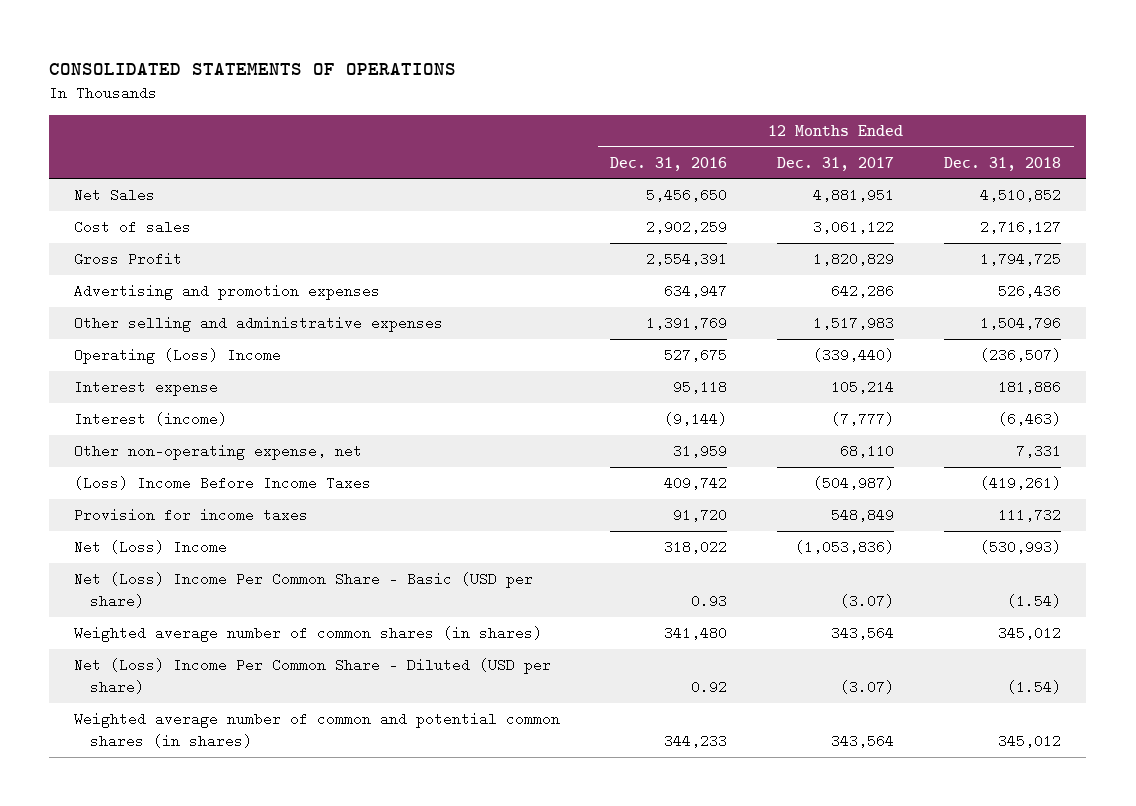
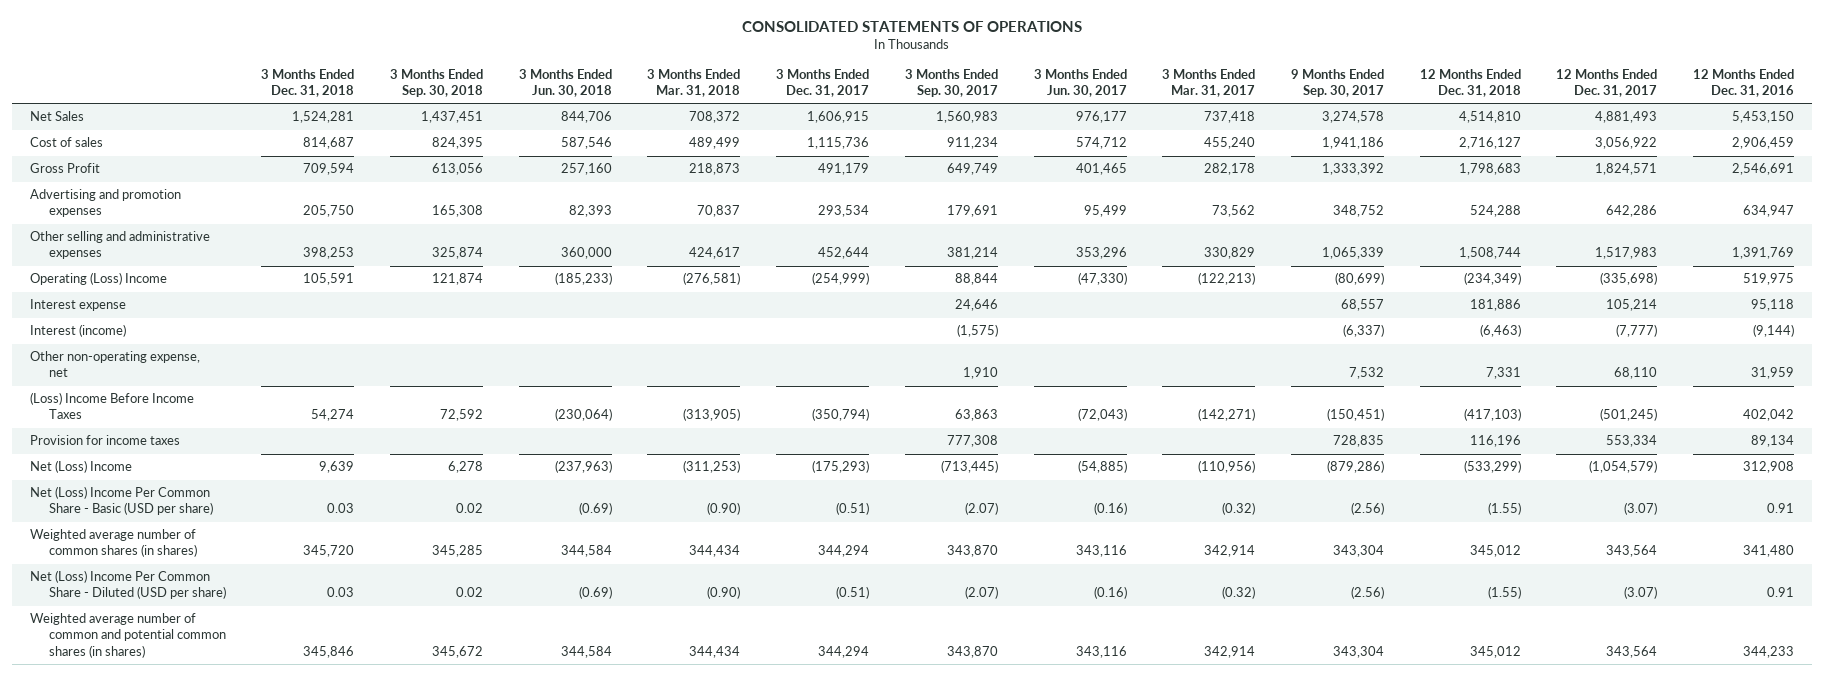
- | 12 Months Ended Dec. 31, 2016 | 12 Months Ended Dec. 31, 2017 | 12 Months Ended Dec. 31, 2018
+ | 3 Months Ended Dec. 31, 2018 | 3 Months Ended Sep. 30, 2018 | 3 Months Ended Jun. 30, 2018 | 3 Months Ended Mar. 31, 2018 | 3 Months Ended Dec. 31, 2017 | 3 Months Ended Sep. 30, 2017 | 3 Months Ended Jun. 30, 2017 | 3 Months Ended Mar. 31, 2017 | 9 Months Ended Sep. 30, 2017 | 12 Months Ended Dec. 31, 2018 | 12 Months Ended Dec. 31, 2017 | 12 Months Ended Dec. 31, 2016
- Net Sales | 5,456,650 | 4,881,951 | 4,510,852
- Cost of sales | 2,902,259 | 3,061,122 | 2,716,127
- Gross Profit | 2,554,391 | 1,820,829 | 1,794,725
- Advertising and promotion expenses | 634,947 | 642,286 | 526,436
- Other selling and administrative expenses | 1,391,769 | 1,517,983 | 1,504,796
- Operating (Loss) Income | 527,675 | (339,440) | (236,507)
+ Net Sales | 1,524,281 | 1,437,451 | 844,706 | 708,372 | 1,606,915 | 1,560,983 | 976,177 | 737,418 | 3,274,578 | 4,514,810 | 4,881,493 | 5,453,150
+ Cost of sales | 814,687 | 824,395 | 587,546 | 489,499 | 1,115,736 | 911,234 | 574,712 | 455,240 | 1,941,186 | 2,716,127 | 3,056,922 | 2,906,459
+ Gross Profit | 709,594 | 613,056 | 257,160 | 218,873 | 491,179 | 649,749 | 401,465 | 282,178 | 1,333,392 | 1,798,683 | 1,824,571 | 2,546,691
+ Advertising and promotion expenses | 205,750 | 165,308 | 82,393 | 70,837 | 293,534 | 179,691 | 95,499 | 73,562 | 348,752 | 524,288 | 642,286 | 634,947
+ Other selling and administrative expenses | 398,253 | 325,874 | 360,000 | 424,617 | 452,644 | 381,214 | 353,296 | 330,829 | 1,065,339 | 1,508,744 | 1,517,983 | 1,391,769
+ Operating (Loss) Income | 105,591 | 121,874 | (185,233) | (276,581) | (254,999) | 88,844 | (47,330) | (122,213) | (80,699) | (234,349) | (335,698) | 519,975
- (Loss) Income Before Income Taxes | 409,742 | (504,987) | (419,261)
- Provision for income taxes | 91,720 | 548,849 | 111,732
- Net (Loss) Income | 318,022 | (1,053,836) | (530,993)
- Net (Loss) Income Per Common Share - Basic (USD per share) | 0.93 | (3.07) | (1.54)
+ (Loss) Income Before Income Taxes | 54,274 | 72,592 | (230,064) | (313,905) | (350,794) | 63,863 | (72,043) | (142,271) | (150,451) | (417,103) | (501,245) | 402,042
+ Provision for income taxes | | | | | | 777,308 | | | 728,835 | 116,196 | 553,334 | 89,134
+ Net (Loss) Income | 9,639 | 6,278 | (237,963) | (311,253) | (175,293) | (713,445) | (54,885) | (110,956) | (879,286) | (533,299) | (1,054,579) | 312,908
+ Net (Loss) Income Per Common Share - Basic (USD per share) | 0.03 | 0.02 | (0.69) | (0.90) | (0.51) | (2.07) | (0.16) | (0.32) | (2.56) | (1.55) | (3.07) | 0.91
- Net (Loss) Income Per Common Share - Diluted (USD per share) | 0.92 | (3.07) | (1.54)
+ Net (Loss) Income Per Common Share - Diluted (USD per share) | 0.03 | 0.02 | (0.69) | (0.90) | (0.51) | (2.07) | (0.16) | (0.32) | (2.56) | (1.55) | (3.07) | 0.91

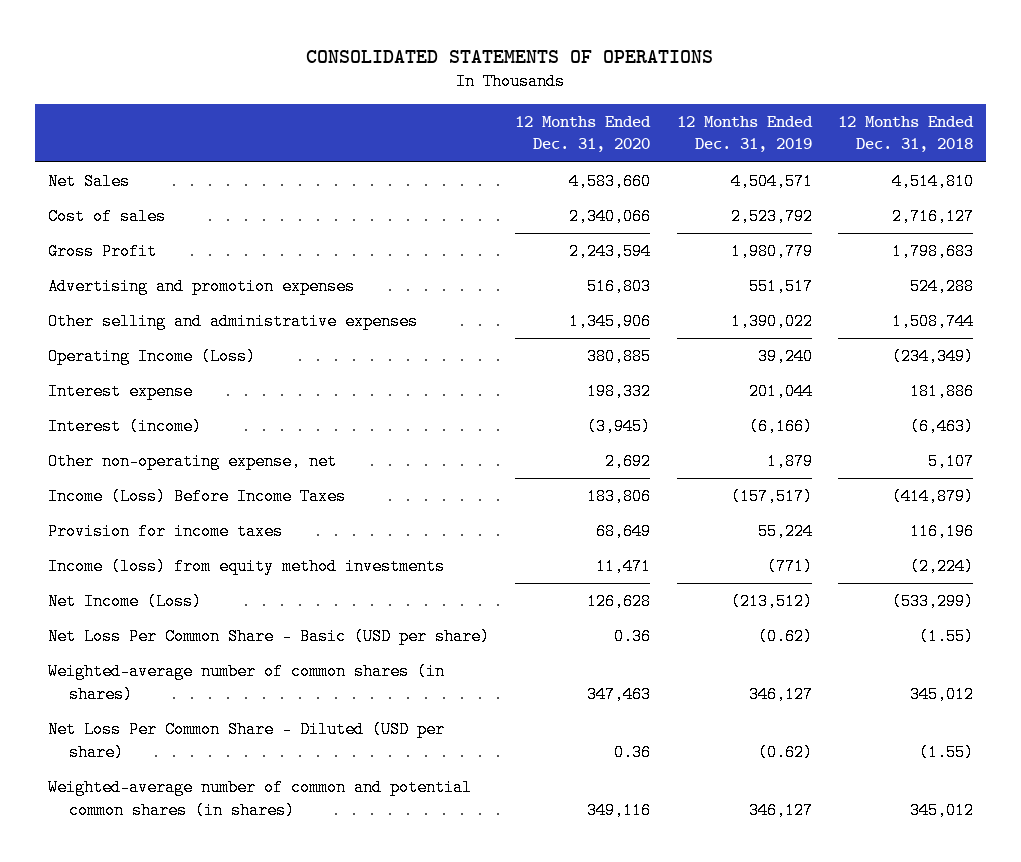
- | 3 Months Ended Dec. 31, 2018 | 3 Months Ended Sep. 30, 2018 | 3 Months Ended Jun. 30, 2018 | 3 Months Ended Mar. 31, 2018 | 3 Months Ended Dec. 31, 2017 | 3 Months Ended Sep. 30, 2017 | 3 Months Ended Jun. 30, 2017 | 3 Months Ended Mar. 31, 2017 | 9 Months Ended Sep. 30, 2017 | 12 Months Ended Dec. 31, 2018 | 12 Months Ended Dec. 31, 2017 | 12 Months Ended Dec. 31, 2016
+ | 12 Months Ended Dec. 31, 2020 | 12 Months Ended Dec. 31, 2019 | 12 Months Ended Dec. 31, 2018
- Operating (Loss) Income | 105,591 | 121,874 | (185,233) | (276,581) | (254,999) | 88,844 | (47,330) | (122,213) | (80,699) | (234,349) | (335,698) | 519,975
+ Operating Income (Loss) | 380,885 | 39,240 | (234,349)
- Other non-operating expense, net | | | | | | 1,910 | | | 7,532 | 7,331 | 68,110 | 31,959
- (Loss) Income Before Income Taxes | 54,274 | 72,592 | (230,064) | (313,905) | (350,794) | 63,863 | (72,043) | (142,271) | (150,451) | (417,103) | (501,245) | 402,042
+ Other non-operating expense, net | 2,692 | 1,879 | 5,107
+ Income (Loss) Before Income Taxes | 183,806 | (157,517) | (414,879)
- Net (Loss) Income | 9,639 | 6,278 | (237,963) | (311,253) | (175,293) | (713,445) | (54,885) | (110,956) | (879,286) | (533,299) | (1,054,579) | 312,908
- Net (Loss) Income Per Common Share - Basic (USD per share) | 0.03 | 0.02 | (0.69) | (0.90) | (0.51) | (2.07) | (0.16) | (0.32) | (2.56) | (1.55) | (3.07) | 0.91
- Weighted average number of common shares (in shares) | 345,720 | 345,285 | 344,584 | 344,434 | 344,294 | 343,870 | 343,116 | 342,914 | 343,304 | 345,012 | 343,564 | 341,480
- Net (Loss) Income Per Common Share - Diluted (USD per share) | 0.03 | 0.02 | (0.69) | (0.90) | (0.51) | (2.07) | (0.16) | (0.32) | (2.56) | (1.55) | (3.07) | 0.91
- Weighted average number of common and potential common shares (in shares) | 345,846 | 345,672 | 344,584 | 344,434 | 344,294 | 343,870 | 343,116 | 342,914 | 343,304 | 345,012 | 343,564 | 344,233
+ Income (loss) from equity method investments | 11,471 | (771) | (2,224)
+ Net Income (Loss) | 126,628 | (213,512) | (533,299)
+ Net Loss Per Common Share - Basic (USD per share) | 0.36 | (0.62) | (1.55)
+ Weighted-average number of common shares (in shares) | 347,463 | 346,127 | 345,012
+ Net Loss Per Common Share - Diluted (USD per share) | 0.36 | (0.62) | (1.55)
+ Weighted-average number of common and potential common shares (in shares) | 349,116 | 346,127 | 345,012

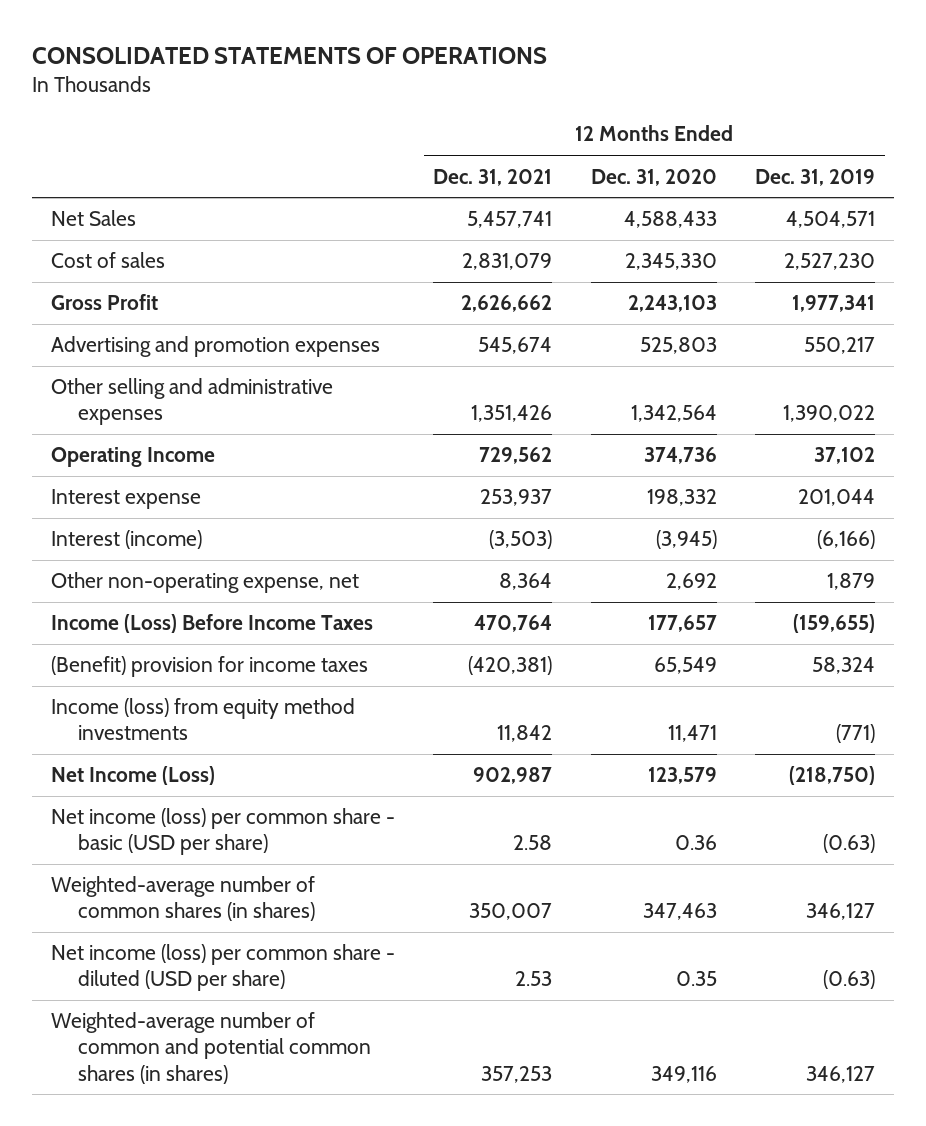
- | 12 Months Ended Dec. 31, 2020 | 12 Months Ended Dec. 31, 2019 | 12 Months Ended Dec. 31, 2018
+ | 12 Months Ended Dec. 31, 2021 | 12 Months Ended Dec. 31, 2020 | 12 Months Ended Dec. 31, 2019
- Net Sales | 4,583,660 | 4,504,571 | 4,514,810
- Cost of sales | 2,340,066 | 2,523,792 | 2,716,127
- Gross Profit | 2,243,594 | 1,980,779 | 1,798,683
- Advertising and promotion expenses | 516,803 | 551,517 | 524,288
- Other selling and administrative expenses | 1,345,906 | 1,390,022 | 1,508,744
- Operating Income (Loss) | 380,885 | 39,240 | (234,349)
+ Net Sales | 5,457,741 | 4,588,433 | 4,504,571
+ Cost of sales | 2,831,079 | 2,345,330 | 2,527,230
+ Gross Profit | 2,626,662 | 2,243,103 | 1,977,341
+ Advertising and promotion expenses | 545,674 | 525,803 | 550,217
+ Other selling and administrative expenses | 1,351,426 | 1,342,564 | 1,390,022
+ Operating Income | 729,562 | 374,736 | 37,102
- Income (Loss) Before Income Taxes | 183,806 | (157,517) | (414,879)
- Provision for income taxes | 68,649 | 55,224 | 116,196
+ Income (Loss) Before Income Taxes | 470,764 | 177,657 | (159,655)
+ (Benefit) provision for income taxes | (420,381) | 65,549 | 58,324
- Net Income (Loss) | 126,628 | (213,512) | (533,299)
- Net Loss Per Common Share - Basic (USD per share) | 0.36 | (0.62) | (1.55)
+ Net Income (Loss) | 902,987 | 123,579 | (218,750)
+ Net income (loss) per common share - basic (USD per share) | 2.58 | 0.36 | (0.63)
- Net Loss Per Common Share - Diluted (USD per share) | 0.36 | (0.62) | (1.55)
+ Net income (loss) per common share - diluted (USD per share) | 2.53 | 0.35 | (0.63)

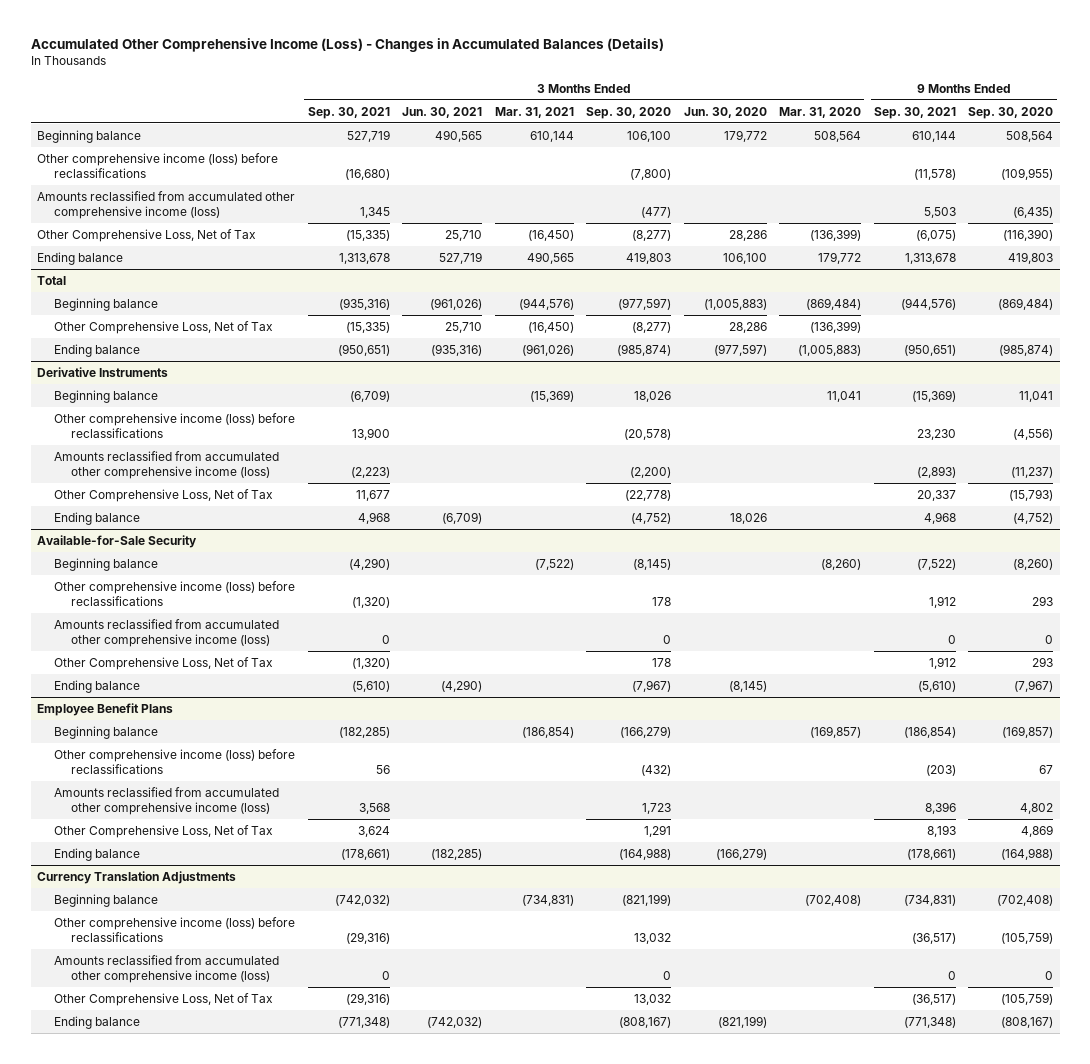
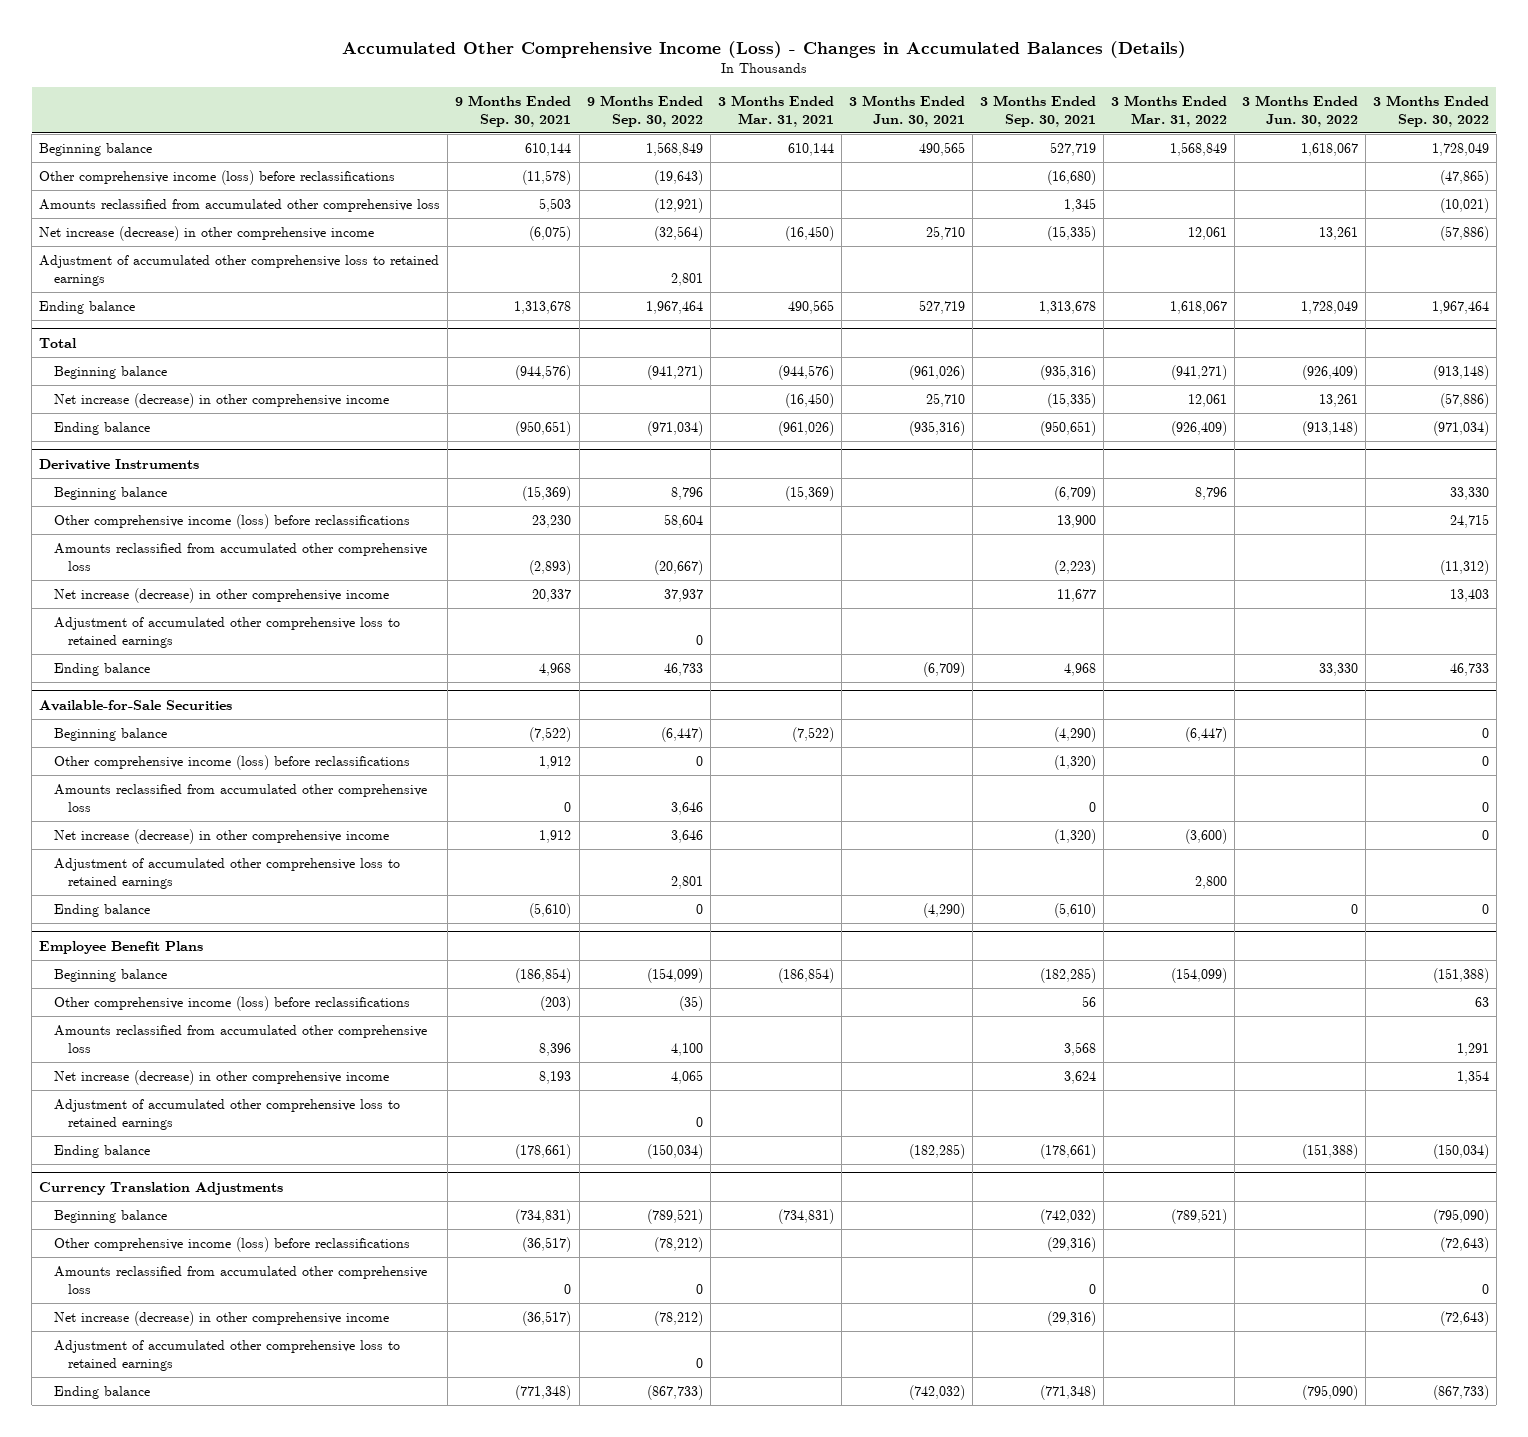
- | 3 Months Ended Sep. 30, 2021 | 3 Months Ended Jun. 30, 2021 | 3 Months Ended Mar. 31, 2021 | 3 Months Ended Sep. 30, 2020 | 3 Months Ended Jun. 30, 2020 | 3 Months Ended Mar. 31, 2020 | 9 Months Ended Sep. 30, 2021 | 9 Months Ended Sep. 30, 2020
+ | 9 Months Ended Sep. 30, 2021 | 9 Months Ended Sep. 30, 2022 | 3 Months Ended Mar. 31, 2021 | 3 Months Ended Jun. 30, 2021 | 3 Months Ended Sep. 30, 2021 | 3 Months Ended Mar. 31, 2022 | 3 Months Ended Jun. 30, 2022 | 3 Months Ended Sep. 30, 2022
- Amounts reclassified from accumulated other comprehensive income (loss) | 1,345 | | | (477) | | | 5,503 | (6,435)
- Other Comprehensive Loss, Net of Tax | (15,335) | 25,710 | (16,450) | (8,277) | 28,286 | (136,399) | (6,075) | (116,390)
+ Amounts reclassified from accumulated other comprehensive loss | 5,503 | (12,921) | | | 1,345 | | | (10,021)
+ Net increase (decrease) in other comprehensive income | (6,075) | (32,564) | (16,450) | 25,710 | (15,335) | 12,061 | 13,261 | (57,886)
+ Adjustment of accumulated other comprehensive loss to retained earnings | | 2,801 | | | | | |
@ Total
- Other Comprehensive Loss, Net of Tax | (15,335) | 25,710 | (16,450) | (8,277) | 28,286 | (136,399) | |
+ Net increase (decrease) in other comprehensive income | | | (16,450) | 25,710 | (15,335) | 12,061 | 13,261 | (57,886)
@ Derivative Instruments
- Amounts reclassified from accumulated other comprehensive income (loss) | (2,223) | | | (2,200) | | | (2,893) | (11,237)
- Other Comprehensive Loss, Net of Tax | 11,677 | | | (22,778) | | | 20,337 | (15,793)
+ Amounts reclassified from accumulated other comprehensive loss | (2,893) | (20,667) | | | (2,223) | | | (11,312)
+ Net increase (decrease) in other comprehensive income | 20,337 | 37,937 | | | 11,677 | | | 13,403
+ Adjustment of accumulated other comprehensive loss to retained earnings | | 0 | | | | | |
- Available-for-Sale Security
+ Available-for-Sale Securities
- Amounts reclassified from accumulated other comprehensive income (loss) | 0 | | | 0 | | | 0 | 0
- Other Comprehensive Loss, Net of Tax | (1,320) | | | 178 | | | 1,912 | 293
+ Amounts reclassified from accumulated other comprehensive loss | 0 | 3,646 | | | 0 | | | 0
+ Net increase (decrease) in other comprehensive income | 1,912 | 3,646 | | | (1,320) | (3,600) | | 0
+ Adjustment of accumulated other comprehensive loss to retained earnings | | 2,801 | | | | 2,800 | |
@ Employee Benefit Plans
- Amounts reclassified from accumulated other comprehensive income (loss) | 3,568 | | | 1,723 | | | 8,396 | 4,802
- Other Comprehensive Loss, Net of Tax | 3,624 | | | 1,291 | | | 8,193 | 4,869
+ Amounts reclassified from accumulated other comprehensive loss | 8,396 | 4,100 | | | 3,568 | | | 1,291
+ Net increase (decrease) in other comprehensive income | 8,193 | 4,065 | | | 3,624 | | | 1,354
+ Adjustment of accumulated other comprehensive loss to retained earnings | | 0 | | | | | |
@ Currency Translation Adjustments
- Amounts reclassified from accumulated other comprehensive income (loss) | 0 | | | 0 | | | 0 | 0
- Other Comprehensive Loss, Net of Tax | (29,316) | | | 13,032 | | | (36,517) | (105,759)
+ Amounts reclassified from accumulated other comprehensive loss | 0 | 0 | | | 0 | | | 0
+ Net increase (decrease) in other comprehensive income | (36,517) | (78,212) | | | (29,316) | | | (72,643)
+ Adjustment of accumulated other comprehensive loss to retained earnings | | 0 | | | | | |

